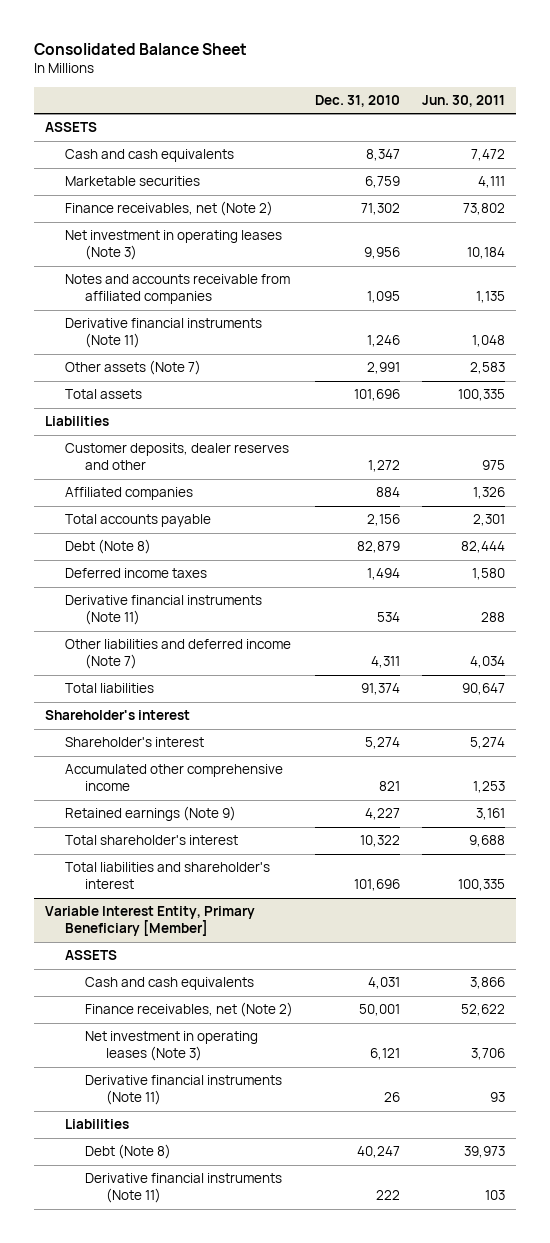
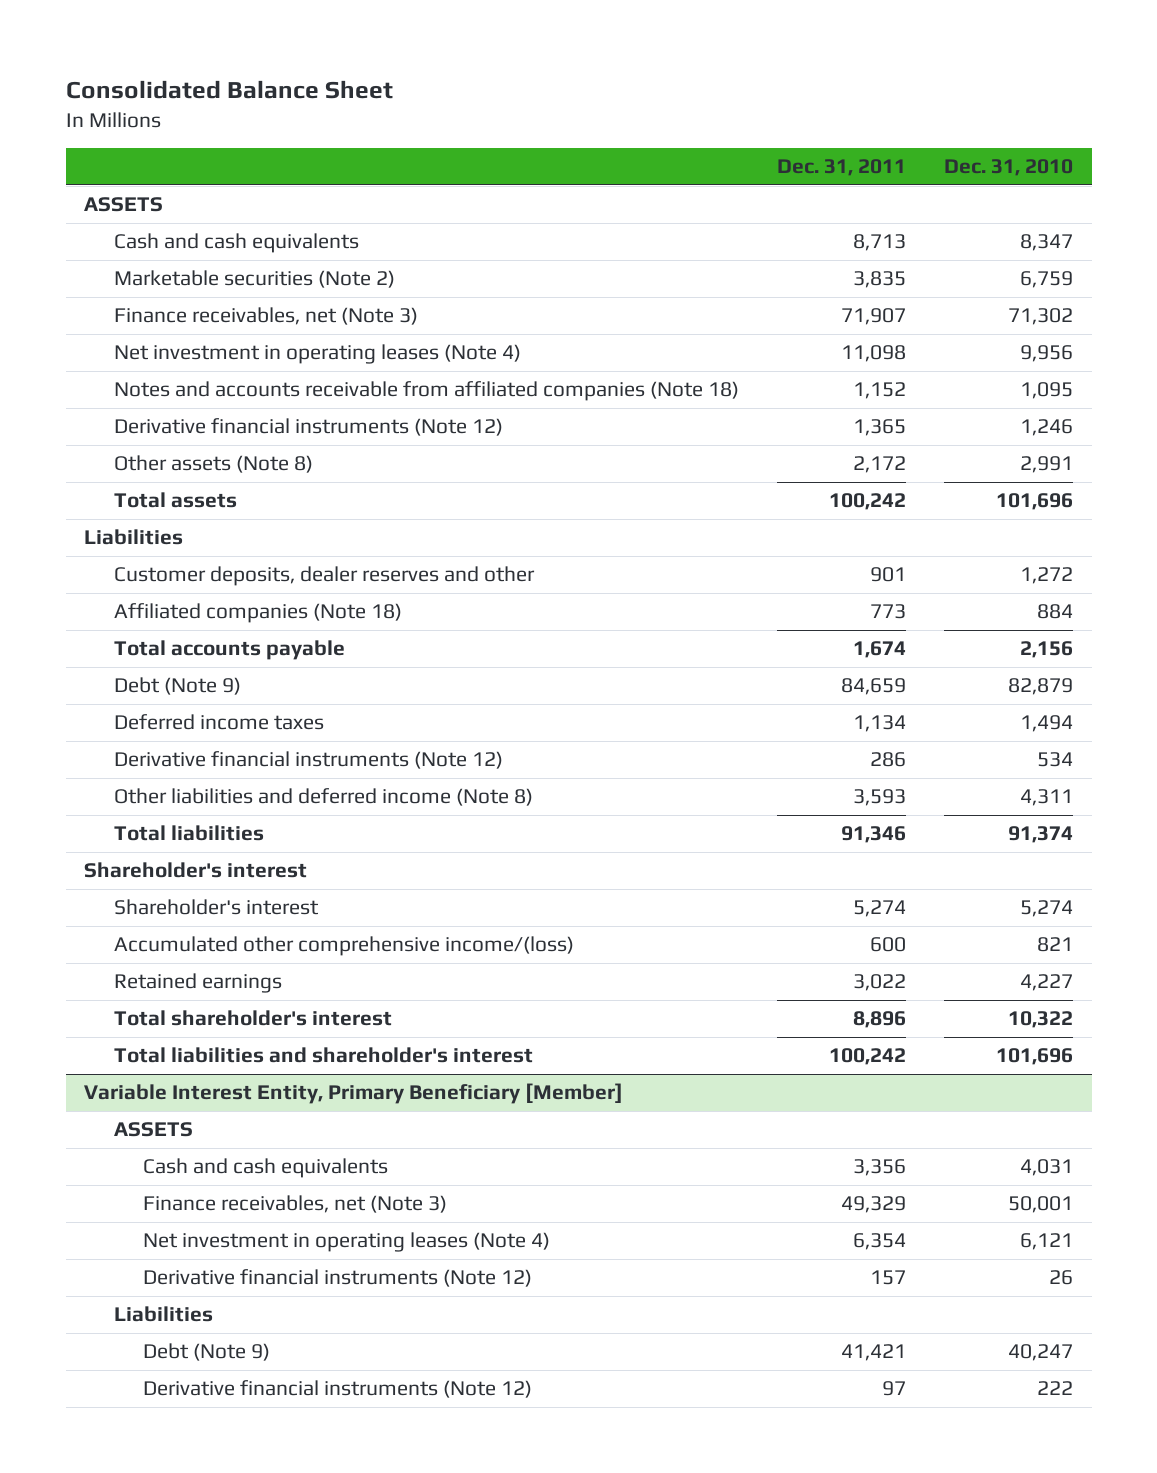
- | Dec. 31, 2010 | Jun. 30, 2011
+ | Dec. 31, 2011 | Dec. 31, 2010
- Marketable securities | 6,759 | 4,111
- Finance receivables, net (Note 2) | 71,302 | 73,802
- Net investment in operating leases (Note 3) | 9,956 | 10,184
- Notes and accounts receivable from affiliated companies | 1,095 | 1,135
- Derivative financial instruments (Note 11) | 1,246 | 1,048
- Other assets (Note 7) | 2,991 | 2,583
+ Marketable securities (Note 2) | 3,835 | 6,759
+ Finance receivables, net (Note 3) | 71,907 | 71,302
+ Net investment in operating leases (Note 4) | 11,098 | 9,956
+ Notes and accounts receivable from affiliated companies (Note 18) | 1,152 | 1,095
+ Derivative financial instruments (Note 12) | 1,365 | 1,246
+ Other assets (Note 8) | 2,172 | 2,991
- Affiliated companies | 884 | 1,326
+ Affiliated companies (Note 18) | 773 | 884
- Debt (Note 8) | 82,879 | 82,444
+ Debt (Note 9) | 84,659 | 82,879
- Derivative financial instruments (Note 11) | 534 | 288
- Other liabilities and deferred income (Note 7) | 4,311 | 4,034
+ Derivative financial instruments (Note 12) | 286 | 534
+ Other liabilities and deferred income (Note 8) | 3,593 | 4,311
- Accumulated other comprehensive income | 821 | 1,253
- Retained earnings (Note 9) | 4,227 | 3,161
+ Accumulated other comprehensive income/(loss) | 600 | 821
+ Retained earnings | 3,022 | 4,227
@ Variable Interest Entity, Primary Beneficiary [Member]
- Finance receivables, net (Note 2) | 50,001 | 52,622
- Net investment in operating leases (Note 3) | 6,121 | 3,706
- Derivative financial instruments (Note 11) | 26 | 93
+ Finance receivables, net (Note 3) | 49,329 | 50,001
+ Net investment in operating leases (Note 4) | 6,354 | 6,121
+ Derivative financial instruments (Note 12) | 157 | 26
- Debt (Note 8) | 40,247 | 39,973
- Derivative financial instruments (Note 11) | 222 | 103
+ Debt (Note 9) | 41,421 | 40,247
+ Derivative financial instruments (Note 12) | 97 | 222

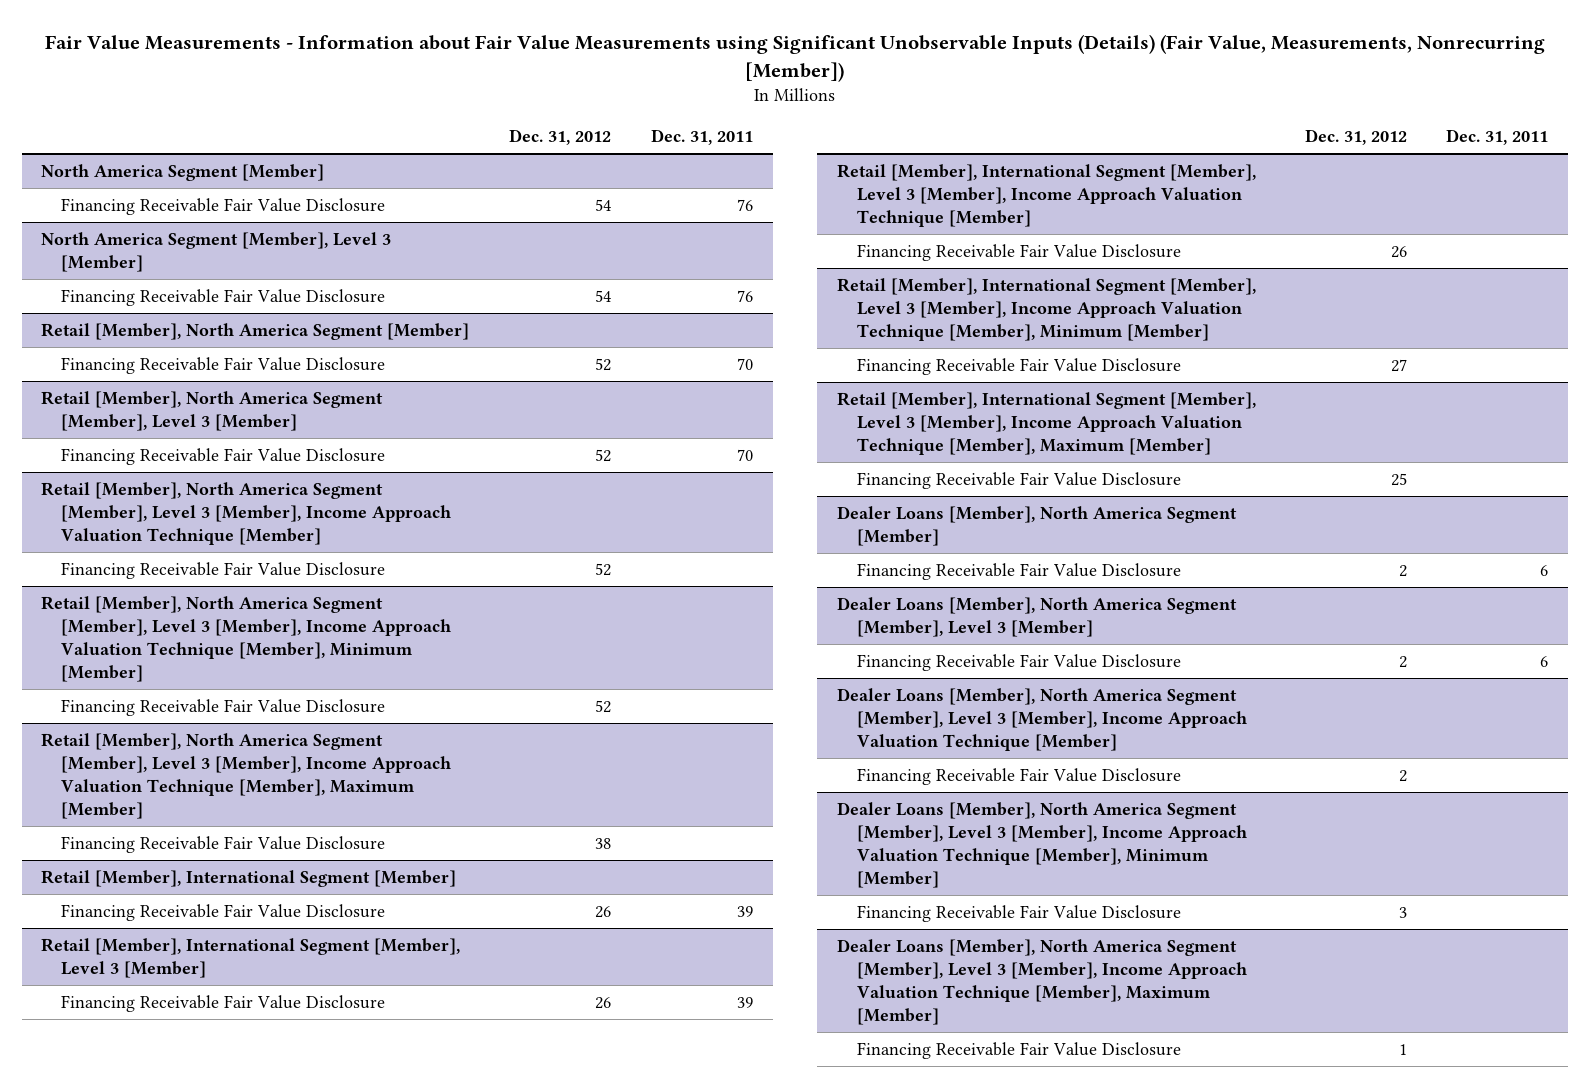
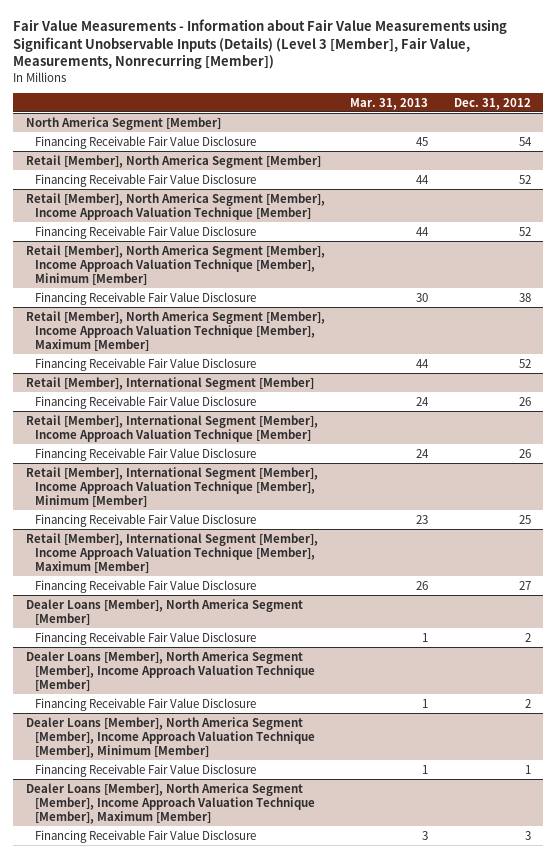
- Fair Value Measurements - Information about Fair Value Measurements using Significant Unobservable Inputs (Details) (Fair Value, Measurements, Nonrecurring [Member])
+ Fair Value Measurements - Information about Fair Value Measurements using Significant Unobservable Inputs (Details) (Level 3 [Member], Fair Value, Measurements, Nonrecurring [Member])
- | Dec. 31, 2012 | Dec. 31, 2011
+ | Mar. 31, 2013 | Dec. 31, 2012
- North America Segment [Member], Level 3 [Member]
- Financing Receivable Fair Value Disclosure | 54 | 76
- Retail [Member], North America Segment [Member], Level 3 [Member]
- Financing Receivable Fair Value Disclosure | 52 | 70
- Retail [Member], North America Segment [Member], Level 3 [Member], Income Approach Valuation Technique [Member]
- Financing Receivable Fair Value Disclosure | 52 |
- Retail [Member], North America Segment [Member], Level 3 [Member], Income Approach Valuation Technique [Member], Minimum [Member]
+ Retail [Member], North America Segment [Member], Income Approach Valuation Technique [Member]
- Retail [Member], North America Segment [Member], Level 3 [Member], Income Approach Valuation Technique [Member], Maximum [Member]
+ Retail [Member], North America Segment [Member], Income Approach Valuation Technique [Member], Minimum [Member]
+ Retail [Member], North America Segment [Member], Income Approach Valuation Technique [Member], Maximum [Member]
+ Financing Receivable Fair Value Disclosure | 44 | 52
- Retail [Member], International Segment [Member], Level 3 [Member]
- Financing Receivable Fair Value Disclosure | 26 | 39
- Retail [Member], International Segment [Member], Level 3 [Member], Income Approach Valuation Technique [Member]
+ Retail [Member], International Segment [Member], Income Approach Valuation Technique [Member]
- Retail [Member], International Segment [Member], Level 3 [Member], Income Approach Valuation Technique [Member], Minimum [Member]
- Financing Receivable Fair Value Disclosure | 27 |
- Retail [Member], International Segment [Member], Level 3 [Member], Income Approach Valuation Technique [Member], Maximum [Member]
+ Retail [Member], International Segment [Member], Income Approach Valuation Technique [Member], Minimum [Member]
+ Retail [Member], International Segment [Member], Income Approach Valuation Technique [Member], Maximum [Member]
+ Financing Receivable Fair Value Disclosure | 26 | 27
- Dealer Loans [Member], North America Segment [Member], Level 3 [Member]
- Financing Receivable Fair Value Disclosure | 2 | 6
- Dealer Loans [Member], North America Segment [Member], Level 3 [Member], Income Approach Valuation Technique [Member]
+ Dealer Loans [Member], North America Segment [Member], Income Approach Valuation Technique [Member]
- Dealer Loans [Member], North America Segment [Member], Level 3 [Member], Income Approach Valuation Technique [Member], Minimum [Member]
- Financing Receivable Fair Value Disclosure | 3 |
- Dealer Loans [Member], North America Segment [Member], Level 3 [Member], Income Approach Valuation Technique [Member], Maximum [Member]
+ Dealer Loans [Member], North America Segment [Member], Income Approach Valuation Technique [Member], Minimum [Member]
+ Dealer Loans [Member], North America Segment [Member], Income Approach Valuation Technique [Member], Maximum [Member]
+ Financing Receivable Fair Value Disclosure | 3 | 3

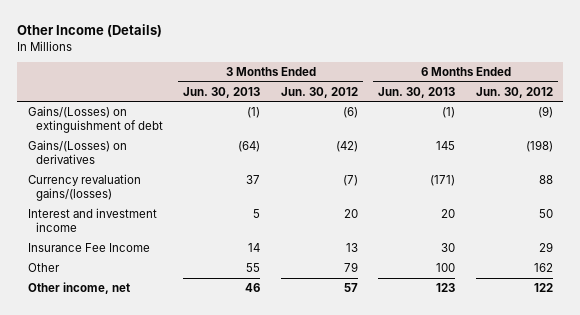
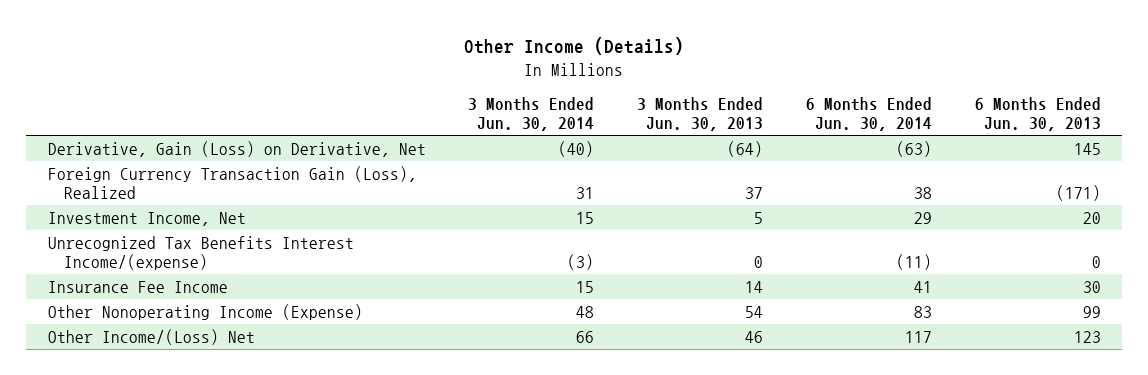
- | 3 Months Ended Jun. 30, 2013 | 3 Months Ended Jun. 30, 2012 | 6 Months Ended Jun. 30, 2013 | 6 Months Ended Jun. 30, 2012
+ | 3 Months Ended Jun. 30, 2014 | 3 Months Ended Jun. 30, 2013 | 6 Months Ended Jun. 30, 2014 | 6 Months Ended Jun. 30, 2013
- Gains/(Losses) on extinguishment of debt | (1) | (6) | (1) | (9)
- Gains/(Losses) on derivatives | (64) | (42) | 145 | (198)
- Currency revaluation gains/(losses) | 37 | (7) | (171) | 88
- Interest and investment income | 5 | 20 | 20 | 50
+ Derivative, Gain (Loss) on Derivative, Net | (40) | (64) | (63) | 145
+ Foreign Currency Transaction Gain (Loss), Realized | 31 | 37 | 38 | (171)
+ Investment Income, Net | 15 | 5 | 29 | 20
+ Unrecognized Tax Benefits Interest Income/(expense) | (3) | 0 | (11) | 0
- Other | 55 | 79 | 100 | 162
- Other income, net | 46 | 57 | 123 | 122
+ Other Nonoperating Income (Expense) | 48 | 54 | 83 | 99
+ Other Income/(Loss) Net | 66 | 46 | 117 | 123

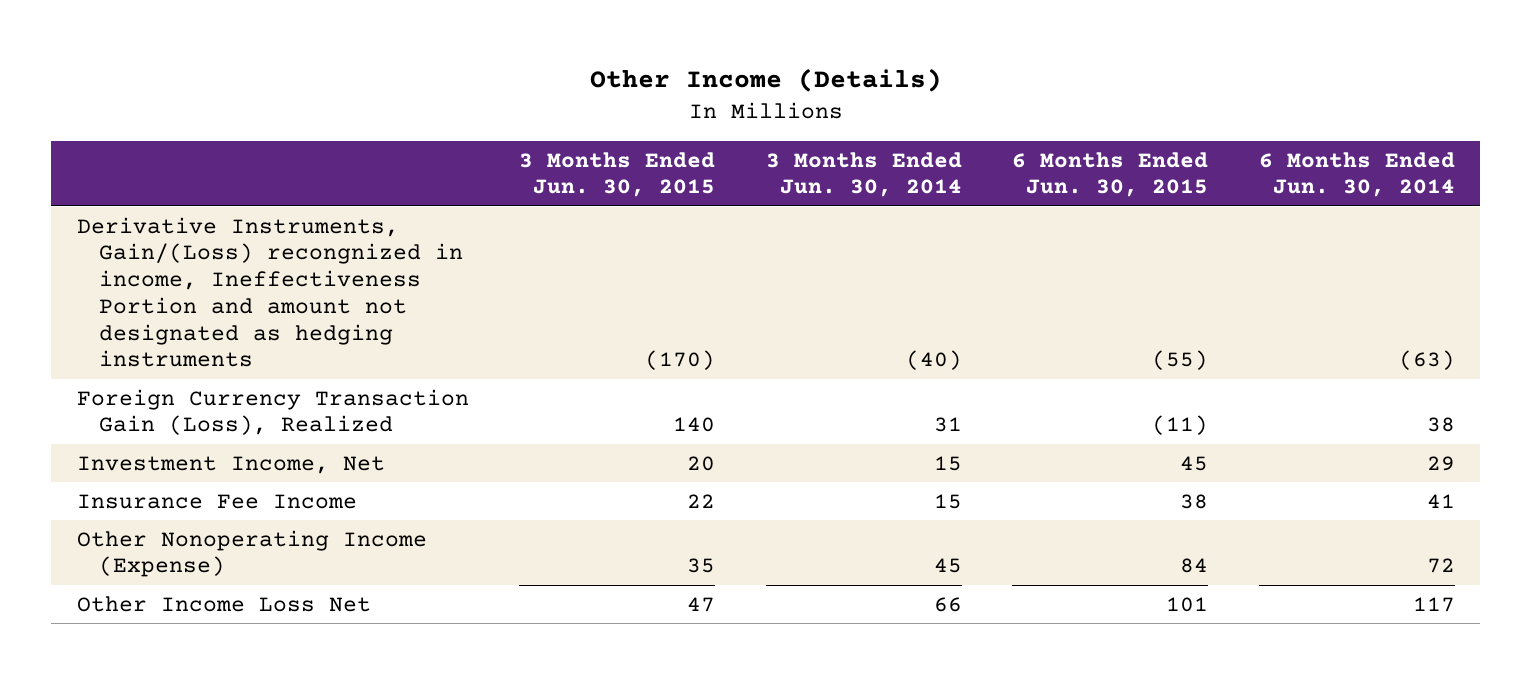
- | 3 Months Ended Jun. 30, 2014 | 3 Months Ended Jun. 30, 2013 | 6 Months Ended Jun. 30, 2014 | 6 Months Ended Jun. 30, 2013
+ | 3 Months Ended Jun. 30, 2015 | 3 Months Ended Jun. 30, 2014 | 6 Months Ended Jun. 30, 2015 | 6 Months Ended Jun. 30, 2014
- Derivative, Gain (Loss) on Derivative, Net | (40) | (64) | (63) | 145
+ Derivative Instruments, Gain/(Loss) recongnized in income, Ineffectiveness Portion and amount not designated as hedging instruments | (170) | (40) | (55) | (63)
- Unrecognized Tax Benefits Interest Income/(expense) | (3) | 0 | (11) | 0
- Other Nonoperating Income (Expense) | 48 | 54 | 83 | 99
- Other Income/(Loss) Net | 66 | 46 | 117 | 123
+ Other Nonoperating Income (Expense) | 35 | 45 | 84 | 72
+ Other Income Loss Net | 47 | 66 | 101 | 117

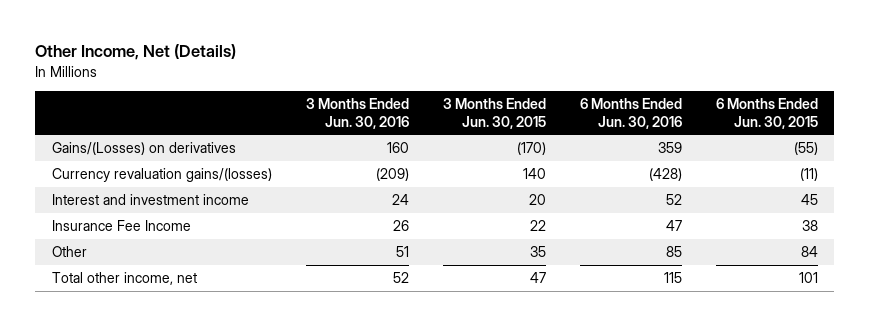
- Other Income (Details)
+ Other Income, Net (Details)
- | 3 Months Ended Jun. 30, 2015 | 3 Months Ended Jun. 30, 2014 | 6 Months Ended Jun. 30, 2015 | 6 Months Ended Jun. 30, 2014
+ | 3 Months Ended Jun. 30, 2016 | 3 Months Ended Jun. 30, 2015 | 6 Months Ended Jun. 30, 2016 | 6 Months Ended Jun. 30, 2015
- Derivative Instruments, Gain/(Loss) recongnized in income, Ineffectiveness Portion and amount not designated as hedging instruments | (170) | (40) | (55) | (63)
- Foreign Currency Transaction Gain (Loss), Realized | 140 | 31 | (11) | 38
- Investment Income, Net | 20 | 15 | 45 | 29
+ Gains/(Losses) on derivatives | 160 | (170) | 359 | (55)
+ Currency revaluation gains/(losses) | (209) | 140 | (428) | (11)
+ Interest and investment income | 24 | 20 | 52 | 45
- Other Nonoperating Income (Expense) | 35 | 45 | 84 | 72
- Other Income Loss Net | 47 | 66 | 101 | 117
+ Other | 51 | 35 | 85 | 84
+ Total other income, net | 52 | 47 | 115 | 101

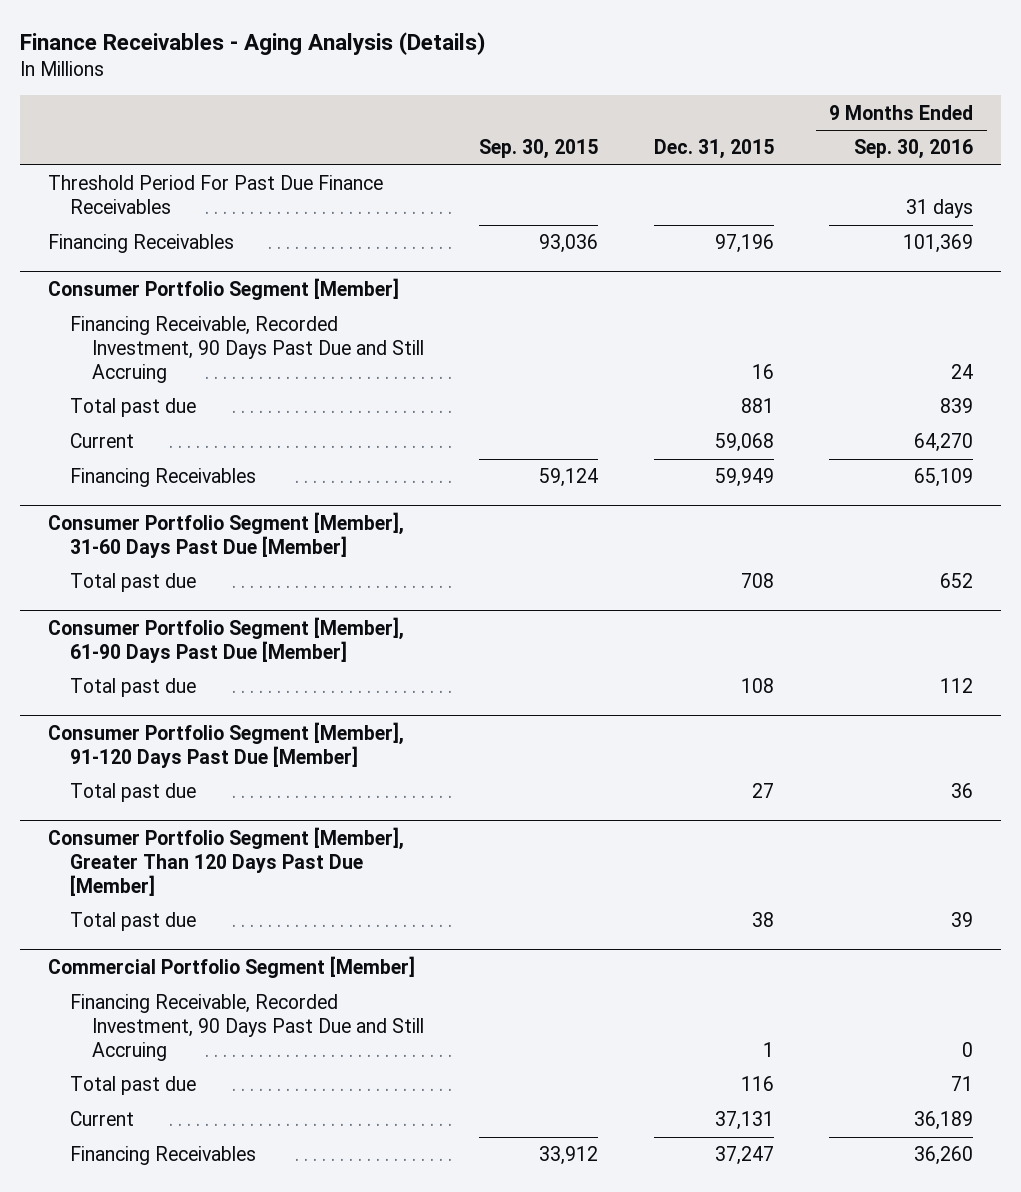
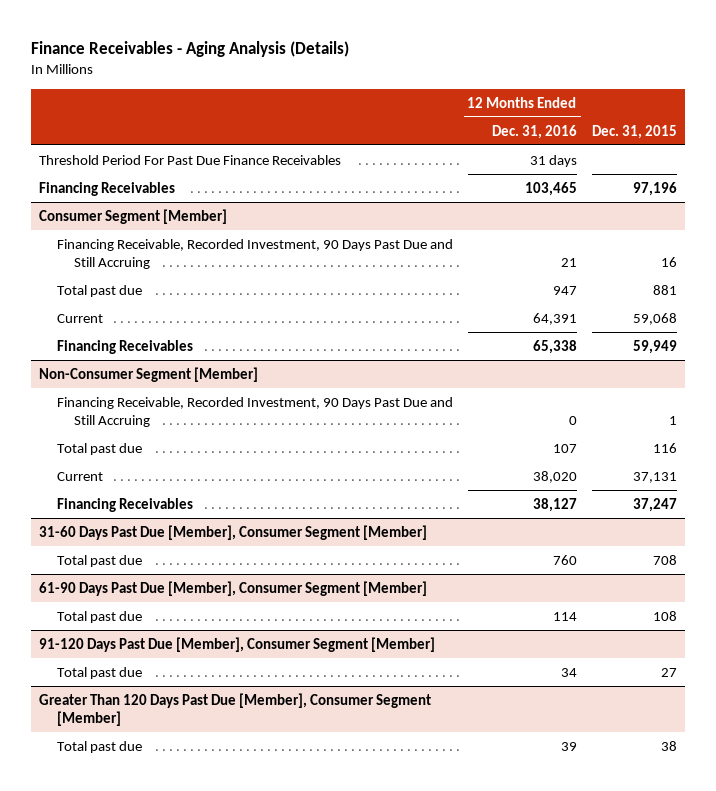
- | Sep. 30, 2015 | Dec. 31, 2015 | 9 Months Ended Sep. 30, 2016
+ | 12 Months Ended Dec. 31, 2016 | Dec. 31, 2015
- Consumer Portfolio Segment [Member]
+ Consumer Segment [Member]
- Consumer Portfolio Segment [Member], 31-60 Days Past Due [Member]
- Total past due | | 708 | 652
- Consumer Portfolio Segment [Member], 61-90 Days Past Due [Member]
- Total past due | | 108 | 112
- Consumer Portfolio Segment [Member], 91-120 Days Past Due [Member]
- Total past due | | 27 | 36
- Consumer Portfolio Segment [Member], Greater Than 120 Days Past Due [Member]
- Total past due | | 38 | 39
- Commercial Portfolio Segment [Member]
+ Non-Consumer Segment [Member]
+ 31-60 Days Past Due [Member], Consumer Segment [Member]
+ Total past due | 760 | 708
+ 61-90 Days Past Due [Member], Consumer Segment [Member]
+ Total past due | 114 | 108
+ 91-120 Days Past Due [Member], Consumer Segment [Member]
+ Total past due | 34 | 27
+ Greater Than 120 Days Past Due [Member], Consumer Segment [Member]
+ Total past due | 39 | 38

